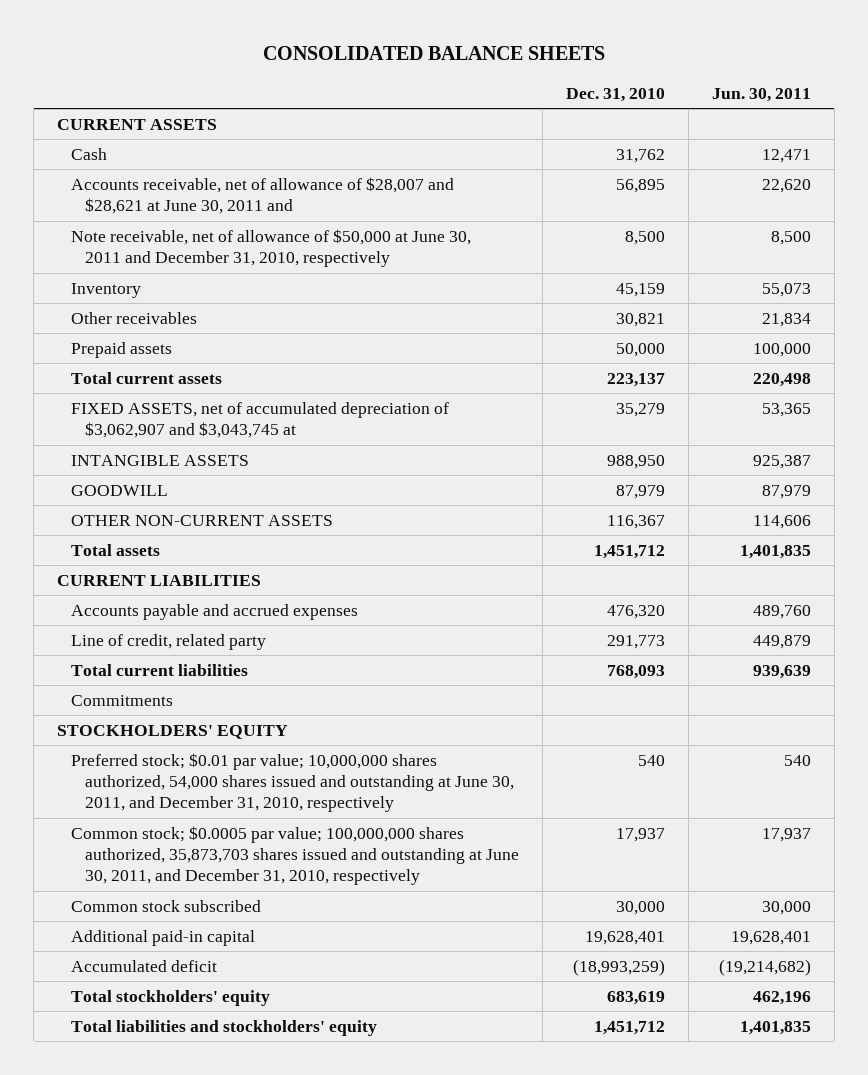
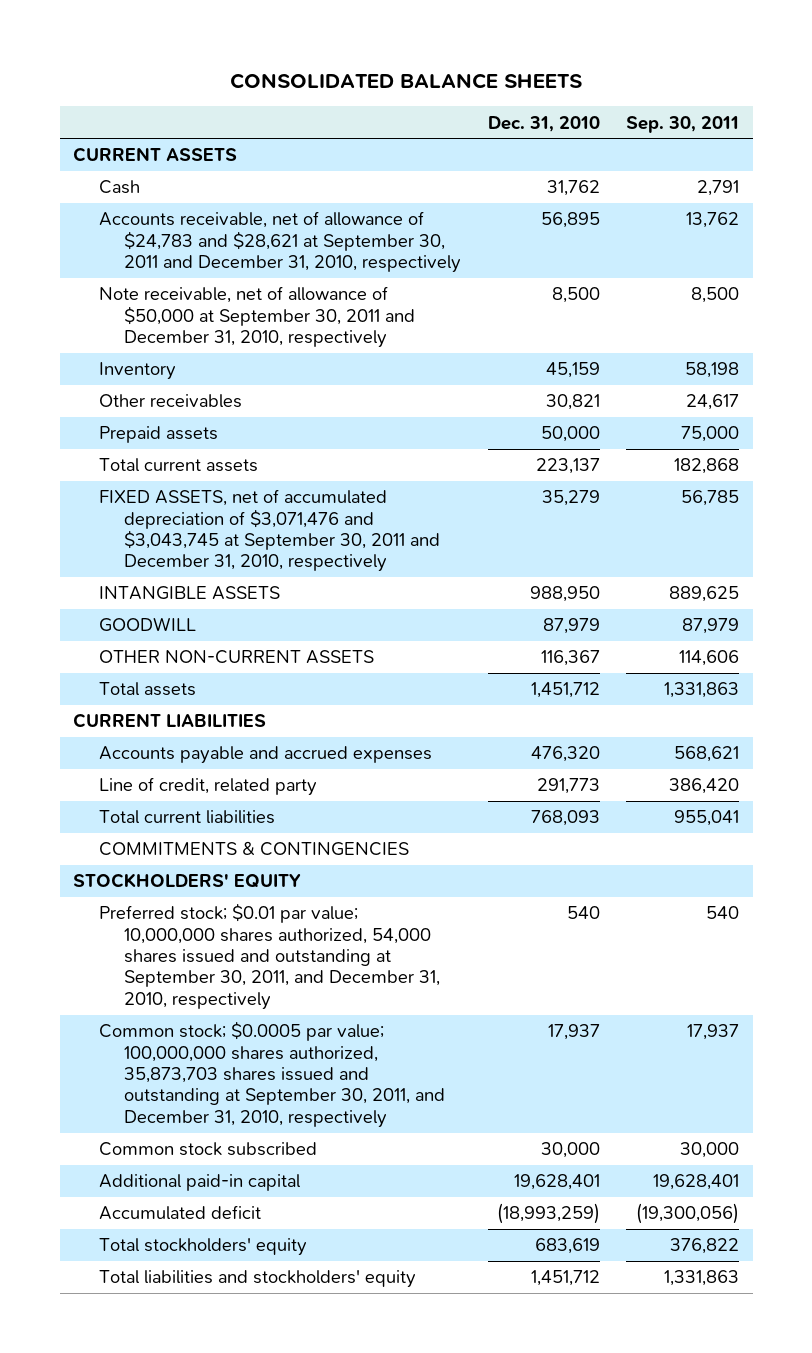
- | Dec. 31, 2010 | Jun. 30, 2011
+ | Dec. 31, 2010 | Sep. 30, 2011
- Accounts receivable, net of allowance of $28,007 and $28,621 at June 30, 2011 and | 56,895 | 22,620
- Note receivable, net of allowance of $50,000 at June 30, 2011 and December 31, 2010, respectively | 8,500 | 8,500
+ Accounts receivable, net of allowance of $24,783 and $28,621 at September 30, 2011 and December 31, 2010, respectively | 56,895 | 13,762
+ Note receivable, net of allowance of $50,000 at September 30, 2011 and December 31, 2010, respectively | 8,500 | 8,500
- FIXED ASSETS, net of accumulated depreciation of $3,062,907 and $3,043,745 at | 35,279 | 53,365
+ FIXED ASSETS, net of accumulated depreciation of $3,071,476 and $3,043,745 at September 30, 2011 and December 31, 2010, respectively | 35,279 | 56,785
- Commitments
+ COMMITMENTS & CONTINGENCIES
- Preferred stock; $0.01 par value; 10,000,000 shares authorized, 54,000 shares issued and outstanding at June 30, 2011, and December 31, 2010, respectively | 540 | 540
- Common stock; $0.0005 par value; 100,000,000 shares authorized, 35,873,703 shares issued and outstanding at June 30, 2011, and December 31, 2010, respectively | 17,937 | 17,937
+ Preferred stock; $0.01 par value; 10,000,000 shares authorized, 54,000 shares issued and outstanding at September 30, 2011, and December 31, 2010, respectively | 540 | 540
+ Common stock; $0.0005 par value; 100,000,000 shares authorized, 35,873,703 shares issued and outstanding at September 30, 2011, and December 31, 2010, respectively | 17,937 | 17,937

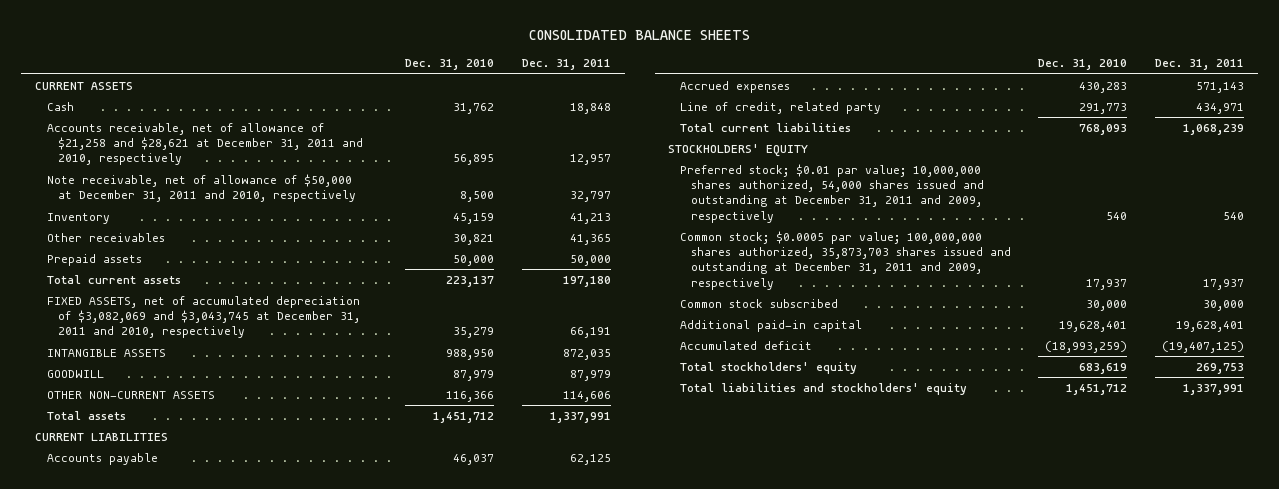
- | Dec. 31, 2010 | Sep. 30, 2011
+ | Dec. 31, 2010 | Dec. 31, 2011
- Accounts receivable, net of allowance of $24,783 and $28,621 at September 30, 2011 and December 31, 2010, respectively | 56,895 | 13,762
- Note receivable, net of allowance of $50,000 at September 30, 2011 and December 31, 2010, respectively | 8,500 | 8,500
+ Accounts receivable, net of allowance of $21,258 and $28,621 at December 31, 2011 and 2010, respectively | 56,895 | 12,957
+ Note receivable, net of allowance of $50,000 at December 31, 2011 and 2010, respectively | 8,500 | 32,797
- FIXED ASSETS, net of accumulated depreciation of $3,071,476 and $3,043,745 at September 30, 2011 and December 31, 2010, respectively | 35,279 | 56,785
+ FIXED ASSETS, net of accumulated depreciation of $3,082,069 and $3,043,745 at December 31, 2011 and 2010, respectively | 35,279 | 66,191
- OTHER NON-CURRENT ASSETS | 116,367 | 114,606
+ OTHER NON-CURRENT ASSETS | 116,366 | 114,606
- Accounts payable and accrued expenses | 476,320 | 568,621
+ Accounts payable | 46,037 | 62,125
+ Accrued expenses | 430,283 | 571,143
- COMMITMENTS & CONTINGENCIES
- Preferred stock; $0.01 par value; 10,000,000 shares authorized, 54,000 shares issued and outstanding at September 30, 2011, and December 31, 2010, respectively | 540 | 540
- Common stock; $0.0005 par value; 100,000,000 shares authorized, 35,873,703 shares issued and outstanding at September 30, 2011, and December 31, 2010, respectively | 17,937 | 17,937
+ Preferred stock; $0.01 par value; 10,000,000 shares authorized, 54,000 shares issued and outstanding at December 31, 2011 and 2009, respectively | 540 | 540
+ Common stock; $0.0005 par value; 100,000,000 shares authorized, 35,873,703 shares issued and outstanding at December 31, 2011 and 2009, respectively | 17,937 | 17,937

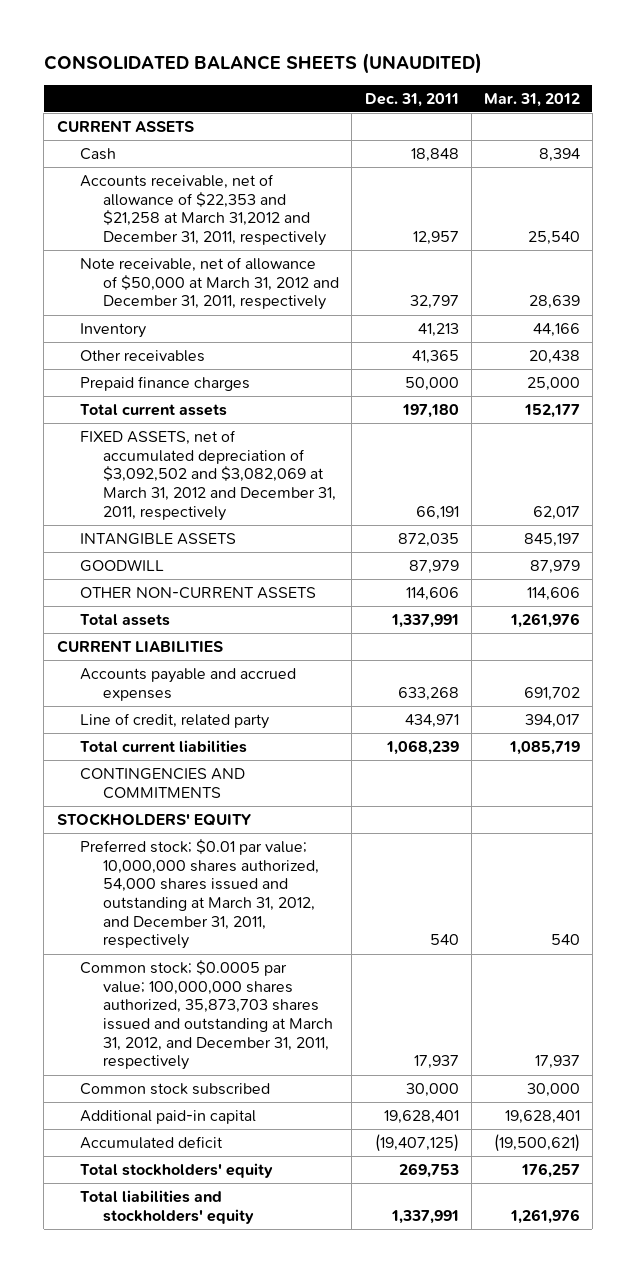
- CONSOLIDATED BALANCE SHEETS
+ CONSOLIDATED BALANCE SHEETS (UNAUDITED)
- | Dec. 31, 2010 | Dec. 31, 2011
+ | Dec. 31, 2011 | Mar. 31, 2012
- Accounts receivable, net of allowance of $21,258 and $28,621 at December 31, 2011 and 2010, respectively | 56,895 | 12,957
- Note receivable, net of allowance of $50,000 at December 31, 2011 and 2010, respectively | 8,500 | 32,797
+ Accounts receivable, net of allowance of $22,353 and $21,258 at March 31,2012 and December 31, 2011, respectively | 12,957 | 25,540
+ Note receivable, net of allowance of $50,000 at March 31, 2012 and December 31, 2011, respectively | 32,797 | 28,639
- Prepaid assets | 50,000 | 50,000
+ Prepaid finance charges | 50,000 | 25,000
- FIXED ASSETS, net of accumulated depreciation of $3,082,069 and $3,043,745 at December 31, 2011 and 2010, respectively | 35,279 | 66,191
+ FIXED ASSETS, net of accumulated depreciation of $3,092,502 and $3,082,069 at March 31, 2012 and December 31, 2011, respectively | 66,191 | 62,017
- Accounts payable | 46,037 | 62,125
- Accrued expenses | 430,283 | 571,143
+ Accounts payable and accrued expenses | 633,268 | 691,702
+ CONTINGENCIES AND COMMITMENTS
- Preferred stock; $0.01 par value; 10,000,000 shares authorized, 54,000 shares issued and outstanding at December 31, 2011 and 2009, respectively | 540 | 540
- Common stock; $0.0005 par value; 100,000,000 shares authorized, 35,873,703 shares issued and outstanding at December 31, 2011 and 2009, respectively | 17,937 | 17,937
+ Preferred stock; $0.01 par value; 10,000,000 shares authorized, 54,000 shares issued and outstanding at March 31, 2012, and December 31, 2011, respectively | 540 | 540
+ Common stock; $0.0005 par value; 100,000,000 shares authorized, 35,873,703 shares issued and outstanding at March 31, 2012, and December 31, 2011, respectively | 17,937 | 17,937

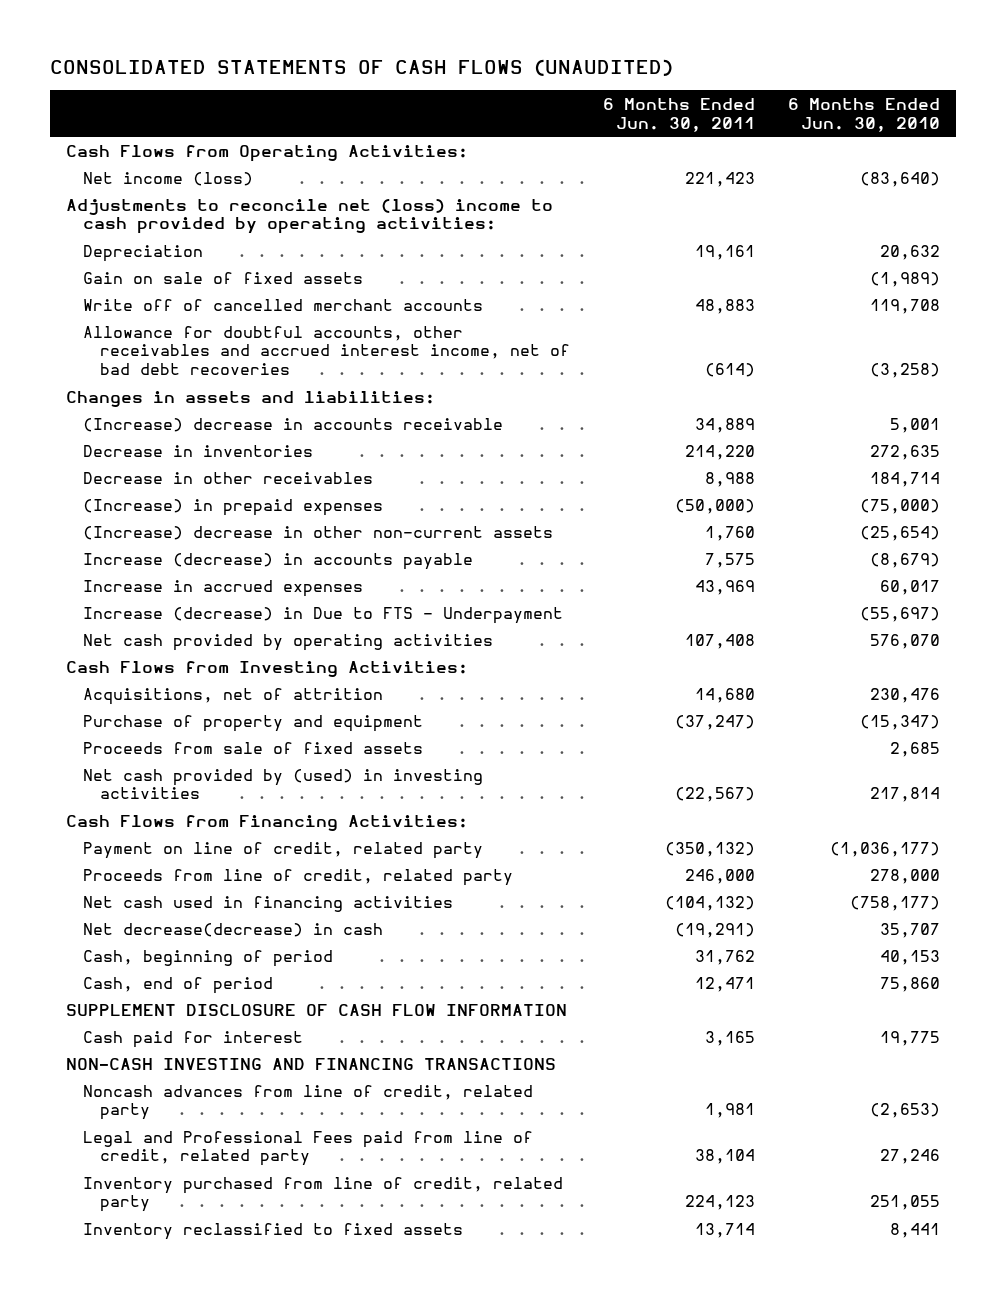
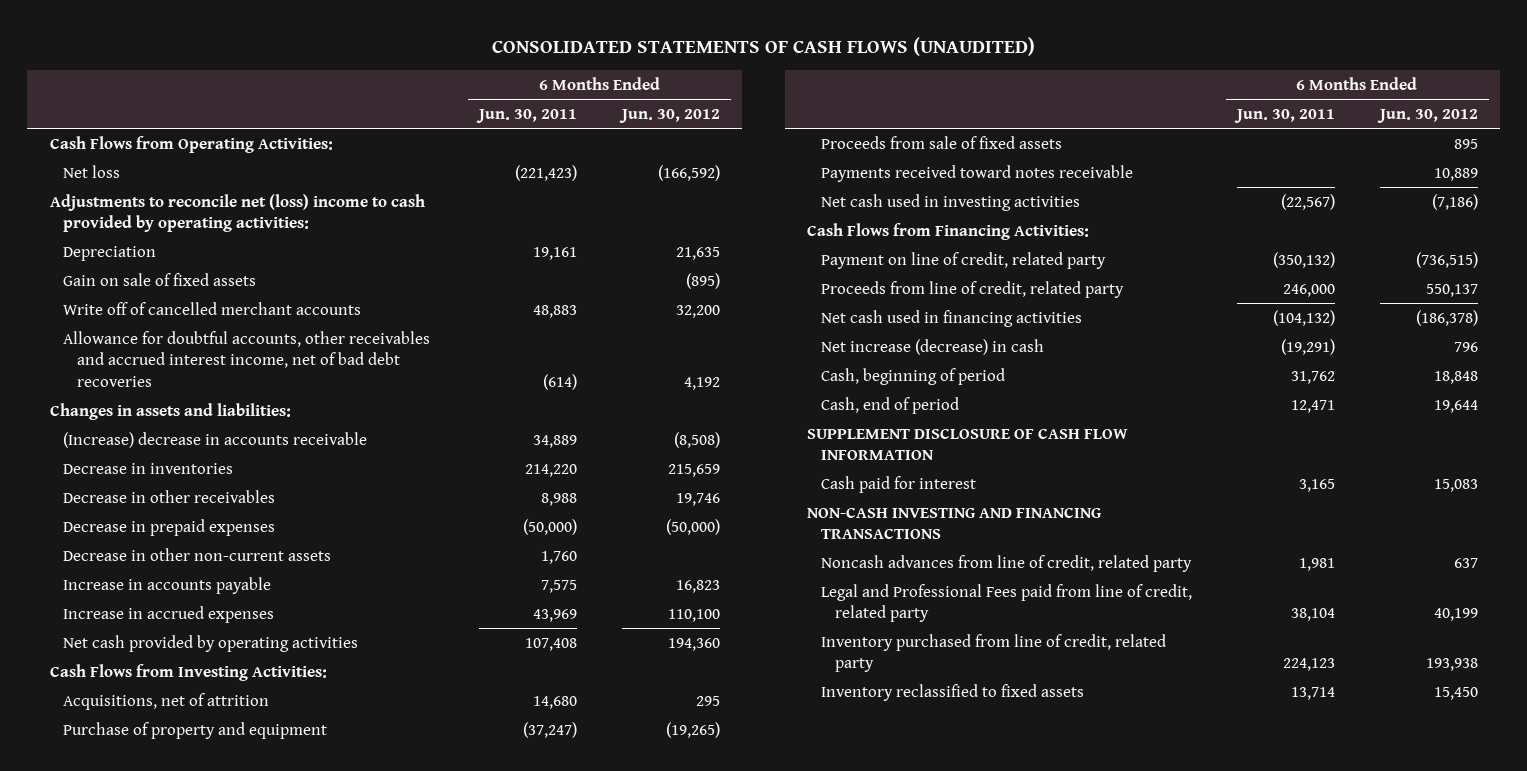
- | 6 Months Ended Jun. 30, 2011 | 6 Months Ended Jun. 30, 2010
+ | 6 Months Ended Jun. 30, 2011 | 6 Months Ended Jun. 30, 2012
- Net income (loss) | 221,423 | (83,640)
+ Net loss | (221,423) | (166,592)
- (Increase) in prepaid expenses | (50,000) | (75,000)
- (Increase) decrease in other non-current assets | 1,760 | (25,654)
- Increase (decrease) in accounts payable | 7,575 | (8,679)
+ Decrease in prepaid expenses | (50,000) | (50,000)
+ Decrease in other non-current assets | 1,760 |
+ Increase in accounts payable | 7,575 | 16,823
- Increase (decrease) in Due to FTS - Underpayment | | (55,697)
- Net cash provided by (used) in investing activities | (22,567) | 217,814
+ Payments received toward notes receivable | | 10,889
+ Net cash used in investing activities | (22,567) | (7,186)
- Net decrease(decrease) in cash | (19,291) | 35,707
+ Net increase (decrease) in cash | (19,291) | 796

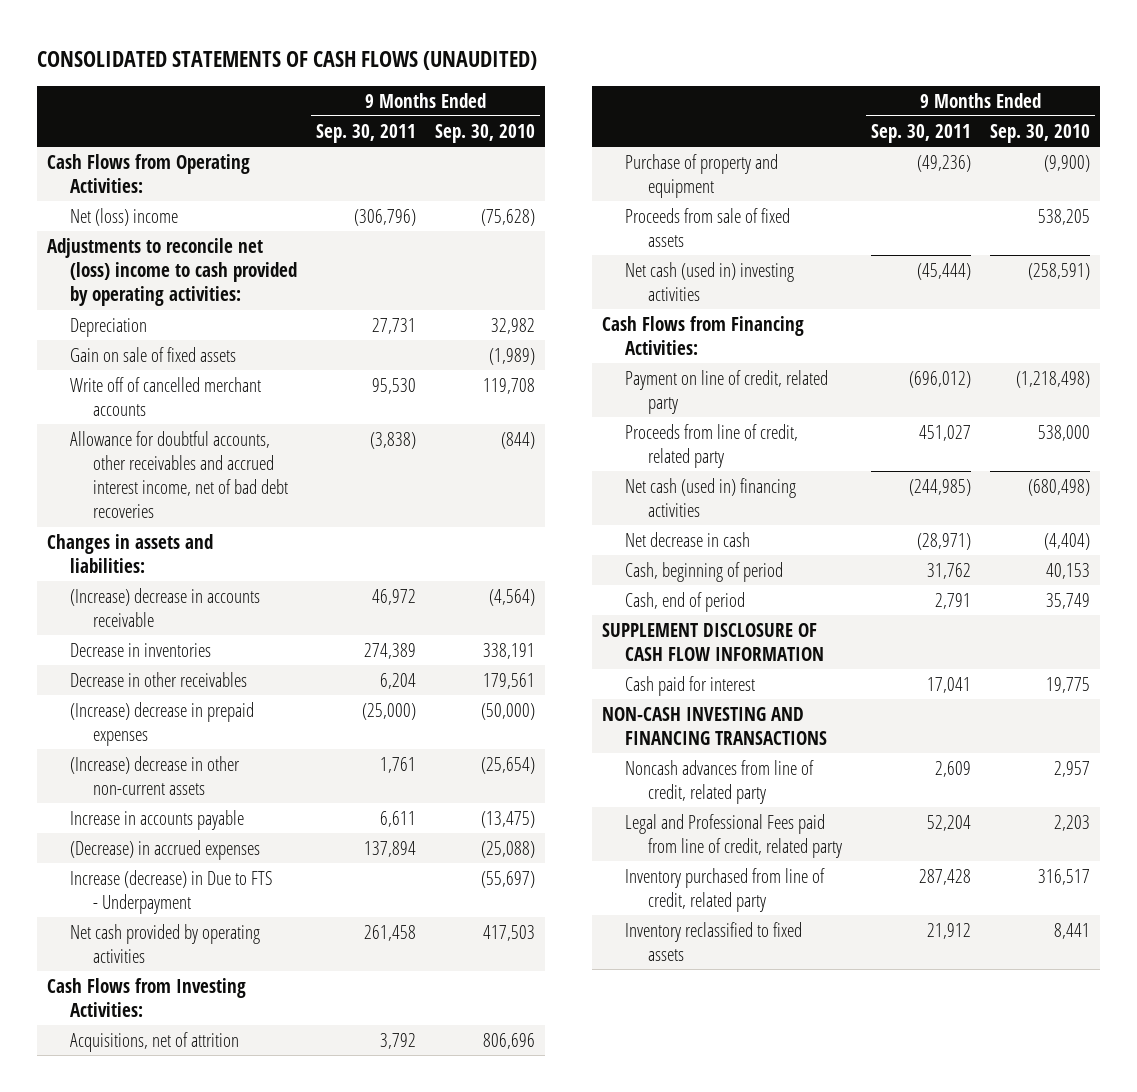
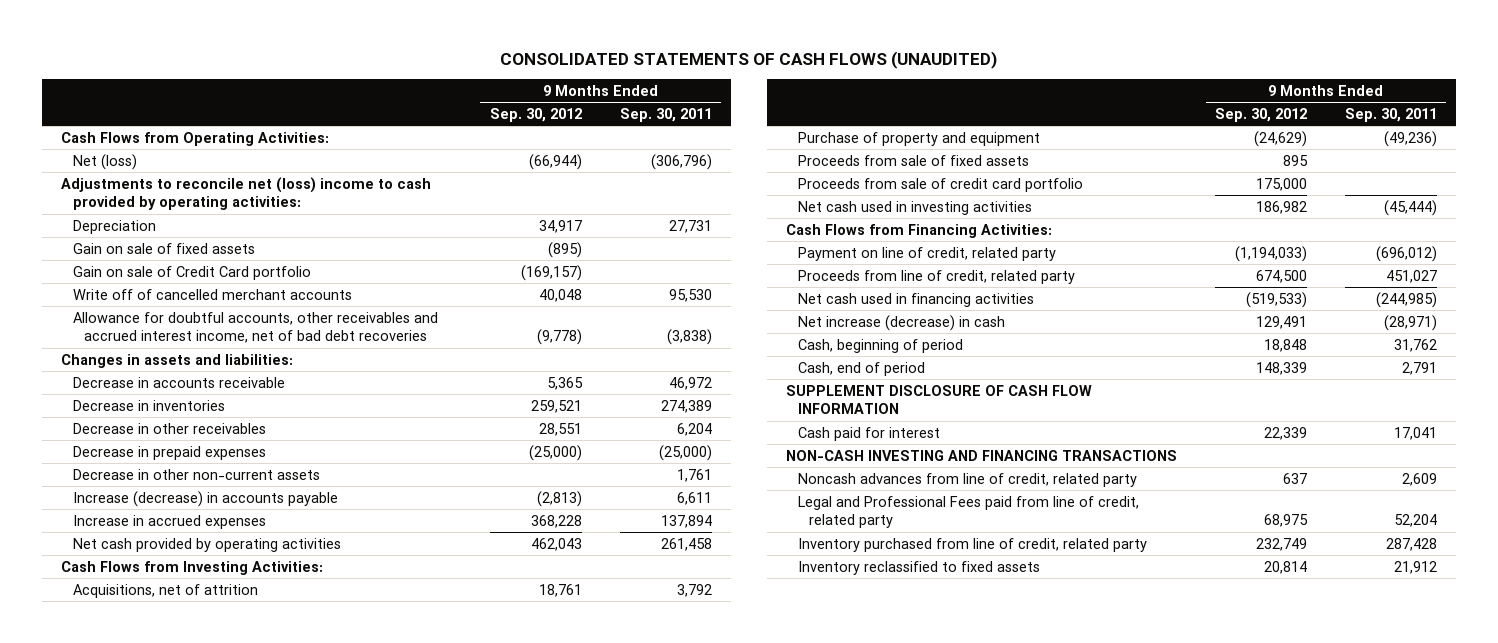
- | 9 Months Ended Sep. 30, 2011 | 9 Months Ended Sep. 30, 2010
+ | 9 Months Ended Sep. 30, 2012 | 9 Months Ended Sep. 30, 2011
- Net (loss) income | (306,796) | (75,628)
+ Net (loss) | (66,944) | (306,796)
+ Gain on sale of Credit Card portfolio | (169,157) |
- (Increase) decrease in accounts receivable | 46,972 | (4,564)
+ Decrease in accounts receivable | 5,365 | 46,972
- (Increase) decrease in prepaid expenses | (25,000) | (50,000)
- (Increase) decrease in other non-current assets | 1,761 | (25,654)
- Increase in accounts payable | 6,611 | (13,475)
- (Decrease) in accrued expenses | 137,894 | (25,088)
- Increase (decrease) in Due to FTS - Underpayment | | (55,697)
+ Decrease in prepaid expenses | (25,000) | (25,000)
+ Decrease in other non-current assets | | 1,761
+ Increase (decrease) in accounts payable | (2,813) | 6,611
+ Increase in accrued expenses | 368,228 | 137,894
- Net cash (used in) investing activities | (45,444) | (258,591)
+ Proceeds from sale of credit card portfolio | 175,000 |
+ Net cash used in investing activities | 186,982 | (45,444)
- Net cash (used in) financing activities | (244,985) | (680,498)
- Net decrease in cash | (28,971) | (4,404)
+ Net cash used in financing activities | (519,533) | (244,985)
+ Net increase (decrease) in cash | 129,491 | (28,971)

